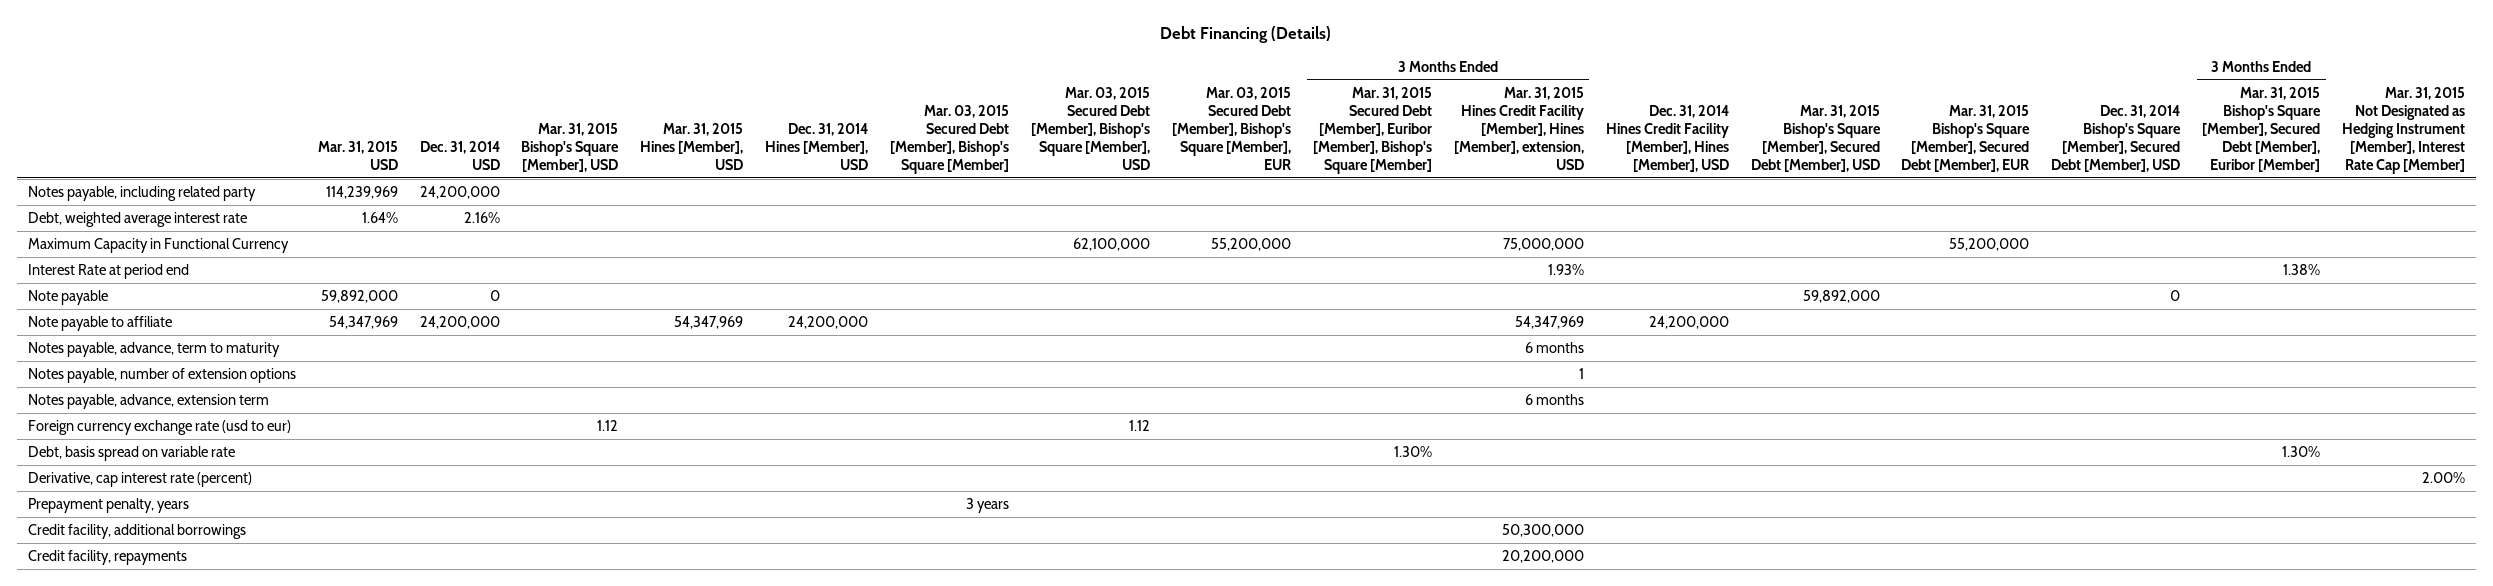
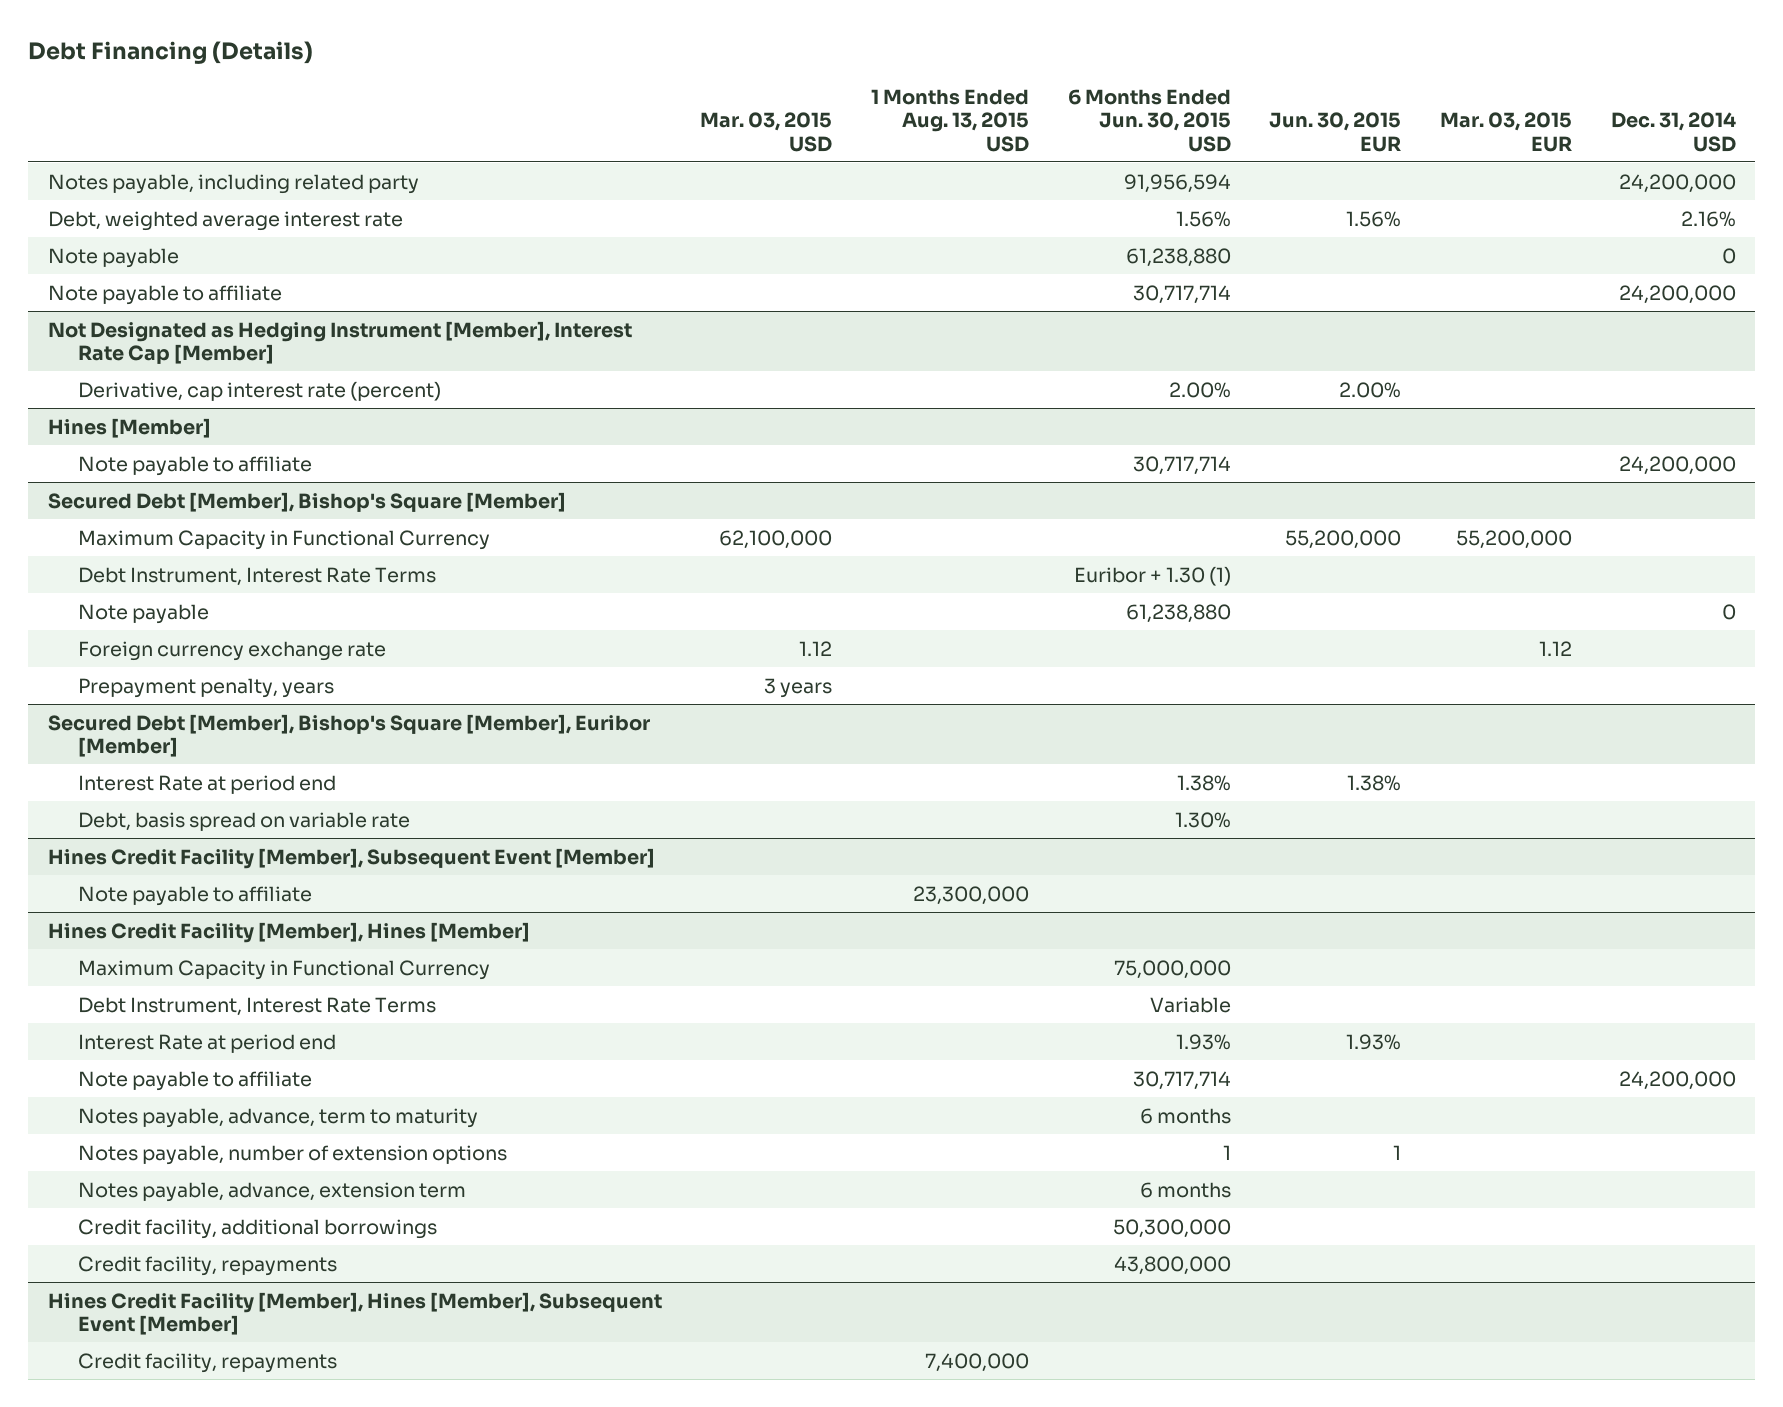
- | Mar. 31, 2015 USD | Dec. 31, 2014 USD | Mar. 31, 2015 Bishop's Square [Member], USD | Mar. 31, 2015 Hines [Member], USD | Dec. 31, 2014 Hines [Member], USD | Mar. 03, 2015 Secured Debt [Member], Bishop's Square [Member] | Mar. 03, 2015 Secured Debt [Member], Bishop's Square [Member], USD | Mar. 03, 2015 Secured Debt [Member], Bishop's Square [Member], EUR | 3 Months Ended Mar. 31, 2015 Secured Debt [Member], Euribor [Member], Bishop's Square [Member] | 3 Months Ended Mar. 31, 2015 Hines Credit Facility [Member], Hines [Member], extension, USD | Dec. 31, 2014 Hines Credit Facility [Member], Hines [Member], USD | Mar. 31, 2015 Bishop's Square [Member], Secured Debt [Member], USD | Mar. 31, 2015 Bishop's Square [Member], Secured Debt [Member], EUR | Dec. 31, 2014 Bishop's Square [Member], Secured Debt [Member], USD | 3 Months Ended Mar. 31, 2015 Bishop's Square [Member], Secured Debt [Member], Euribor [Member] | Mar. 31, 2015 Not Designated as Hedging Instrument [Member], Interest Rate Cap [Member]
+ | Mar. 03, 2015 USD | 1 Months Ended Aug. 13, 2015 USD | 6 Months Ended Jun. 30, 2015 USD | Jun. 30, 2015 EUR | Mar. 03, 2015 EUR | Dec. 31, 2014 USD
- Maximum Capacity in Functional Currency | | | | | | | 62,100,000 | 55,200,000 | | 75,000,000 | | | 55,200,000 | | |
- Interest Rate at period end | | | | | | | | | | 1.93% | | | | | 1.38% |
- Notes payable, advance, term to maturity | | | | | | | | | | 6 months | | | | | |
- Notes payable, number of extension options | | | | | | | | | | 1 | | | | | |
- Notes payable, advance, extension term | | | | | | | | | | 6 months | | | | | |
- Foreign currency exchange rate (usd to eur) | | | 1.12 | | | | 1.12 | | | | | | | | |
- Debt, basis spread on variable rate | | | | | | | | | 1.30% | | | | | | 1.30% |
- Derivative, cap interest rate (percent) | | | | | | | | | | | | | | | | 2.00%
- Prepayment penalty, years | | | | | | 3 years | | | | | | | | | |
- Credit facility, additional borrowings | | | | | | | | | | 50,300,000 | | | | | |
- Credit facility, repayments | | | | | | | | | | 20,200,000 | | | | | |
+ Not Designated as Hedging Instrument [Member], Interest Rate Cap [Member]
+ Derivative, cap interest rate (percent) | | | 2.00% | 2.00% | |
+ Hines [Member]
+ Note payable to affiliate | | | 30,717,714 | | | 24,200,000
+ Secured Debt [Member], Bishop's Square [Member]
+ Maximum Capacity in Functional Currency | 62,100,000 | | | 55,200,000 | 55,200,000 |
+ Debt Instrument, Interest Rate Terms | | | Euribor + 1.30 (1) | | |
+ Note payable | | | 61,238,880 | | | 0
+ Foreign currency exchange rate | 1.12 | | | | 1.12 |
+ Prepayment penalty, years | 3 years | | | | |
+ Secured Debt [Member], Bishop's Square [Member], Euribor [Member]
+ Interest Rate at period end | | | 1.38% | 1.38% | |
+ Debt, basis spread on variable rate | | | 1.30% | | |
+ Hines Credit Facility [Member], Subsequent Event [Member]
+ Note payable to affiliate | | 23,300,000 | | | |
+ Hines Credit Facility [Member], Hines [Member]
+ Maximum Capacity in Functional Currency | | | 75,000,000 | | |
+ Debt Instrument, Interest Rate Terms | | | Variable | | |
+ Interest Rate at period end | | | 1.93% | 1.93% | |
+ Note payable to affiliate | | | 30,717,714 | | | 24,200,000
+ Notes payable, advance, term to maturity | | | 6 months | | |
+ Notes payable, number of extension options | | | 1 | 1 | |
+ Notes payable, advance, extension term | | | 6 months | | |
+ Credit facility, additional borrowings | | | 50,300,000 | | |
+ Credit facility, repayments | | | 43,800,000 | | |
+ Hines Credit Facility [Member], Hines [Member], Subsequent Event [Member]
+ Credit facility, repayments | | 7,400,000 | | | |

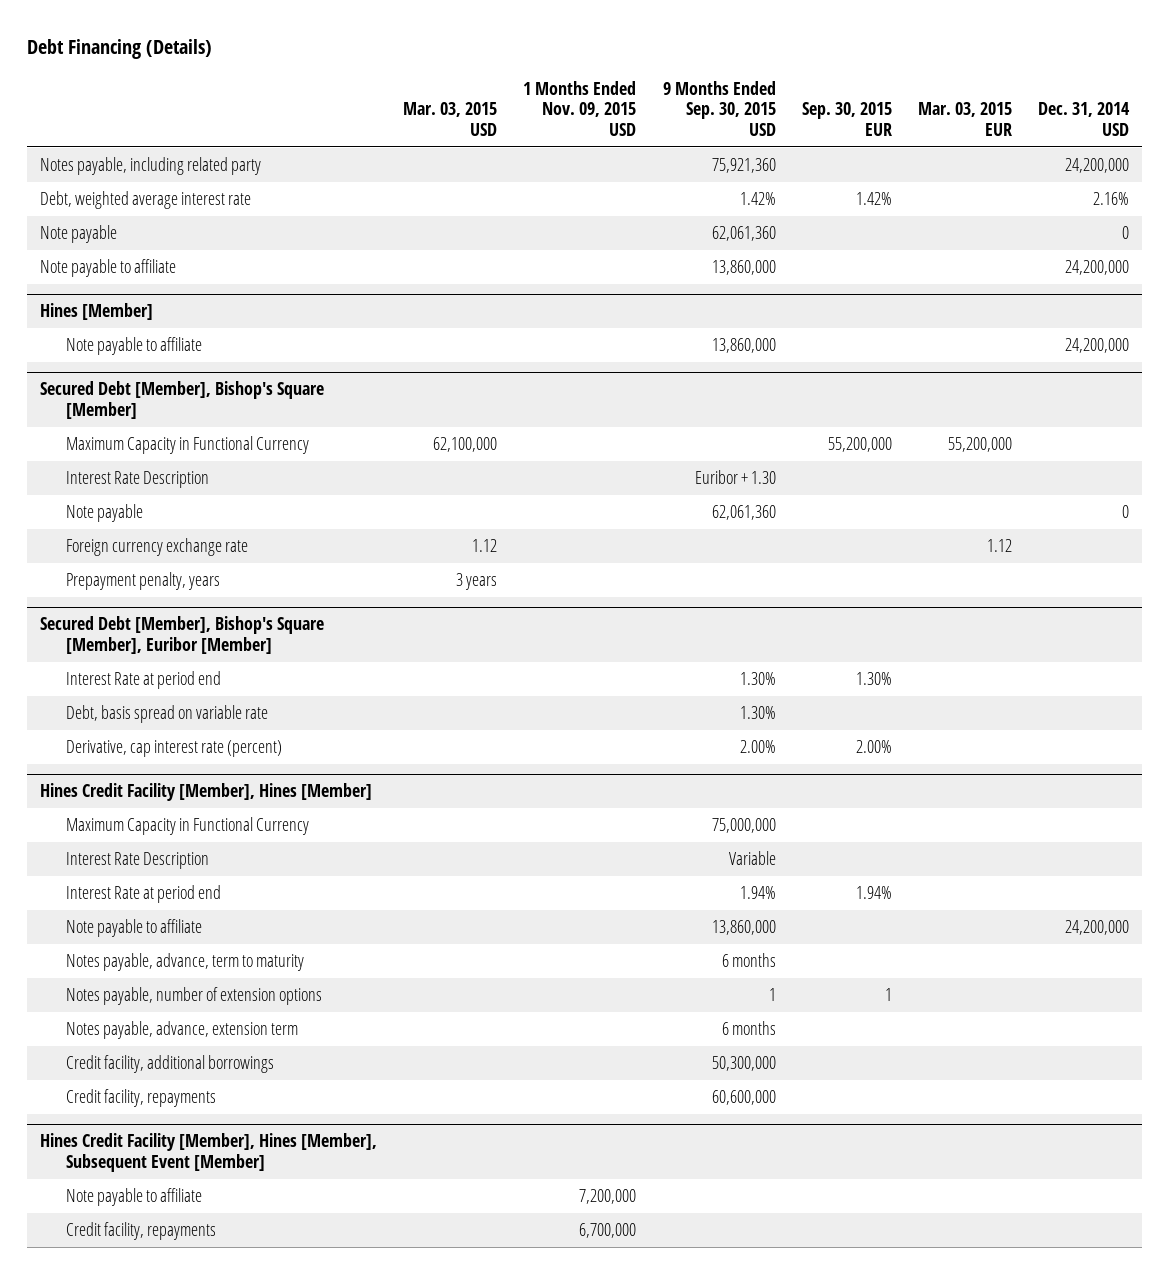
- | Mar. 03, 2015 USD | 1 Months Ended Aug. 13, 2015 USD | 6 Months Ended Jun. 30, 2015 USD | Jun. 30, 2015 EUR | Mar. 03, 2015 EUR | Dec. 31, 2014 USD
+ | Mar. 03, 2015 USD | 1 Months Ended Nov. 09, 2015 USD | 9 Months Ended Sep. 30, 2015 USD | Sep. 30, 2015 EUR | Mar. 03, 2015 EUR | Dec. 31, 2014 USD
- Not Designated as Hedging Instrument [Member], Interest Rate Cap [Member]
- Derivative, cap interest rate (percent) | | | 2.00% | 2.00% | |
@ Secured Debt [Member], Bishop's Square [Member]
- Debt Instrument, Interest Rate Terms | | | Euribor + 1.30 (1) | | |
+ Interest Rate Description | | | Euribor + 1.30 | | |
- Hines Credit Facility [Member], Subsequent Event [Member]
- Note payable to affiliate | | 23,300,000 | | | |
@ Secured Debt [Member], Bishop's Square [Member], Euribor [Member]
+ Derivative, cap interest rate (percent) | | | 2.00% | 2.00% | |
@ Hines Credit Facility [Member], Hines [Member]
- Debt Instrument, Interest Rate Terms | | | Variable | | |
+ Interest Rate Description | | | Variable | | |
@ Hines Credit Facility [Member], Hines [Member], Subsequent Event [Member]
+ Note payable to affiliate | | 7,200,000 | | | |

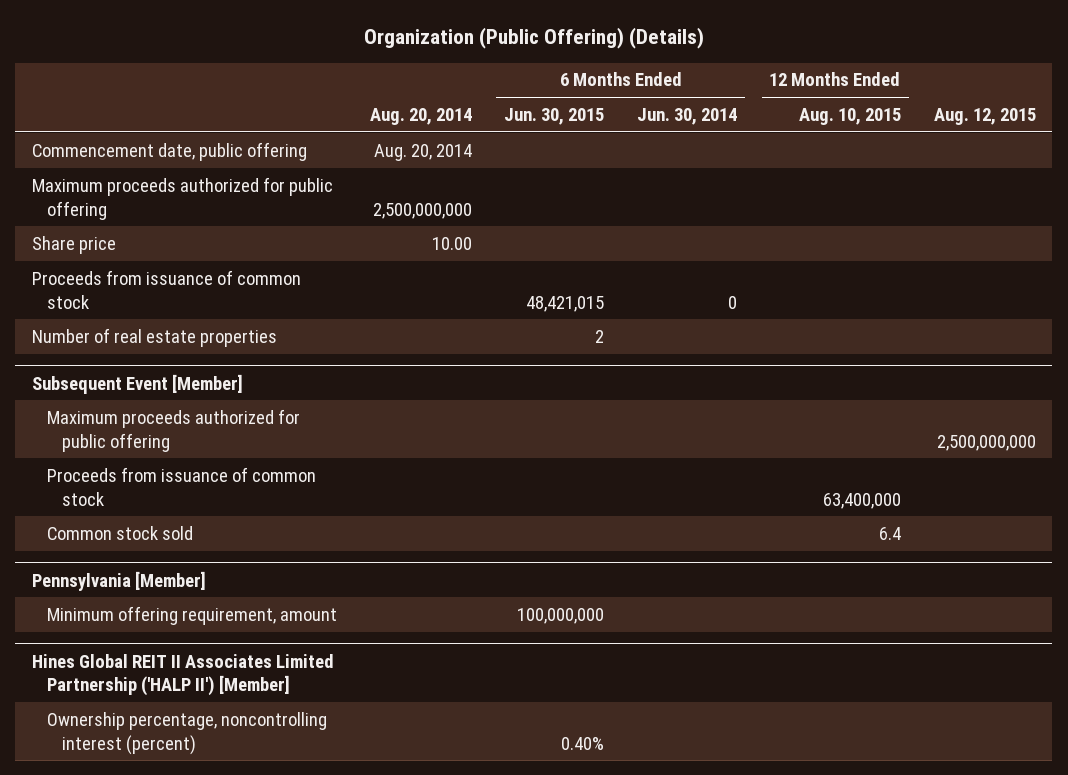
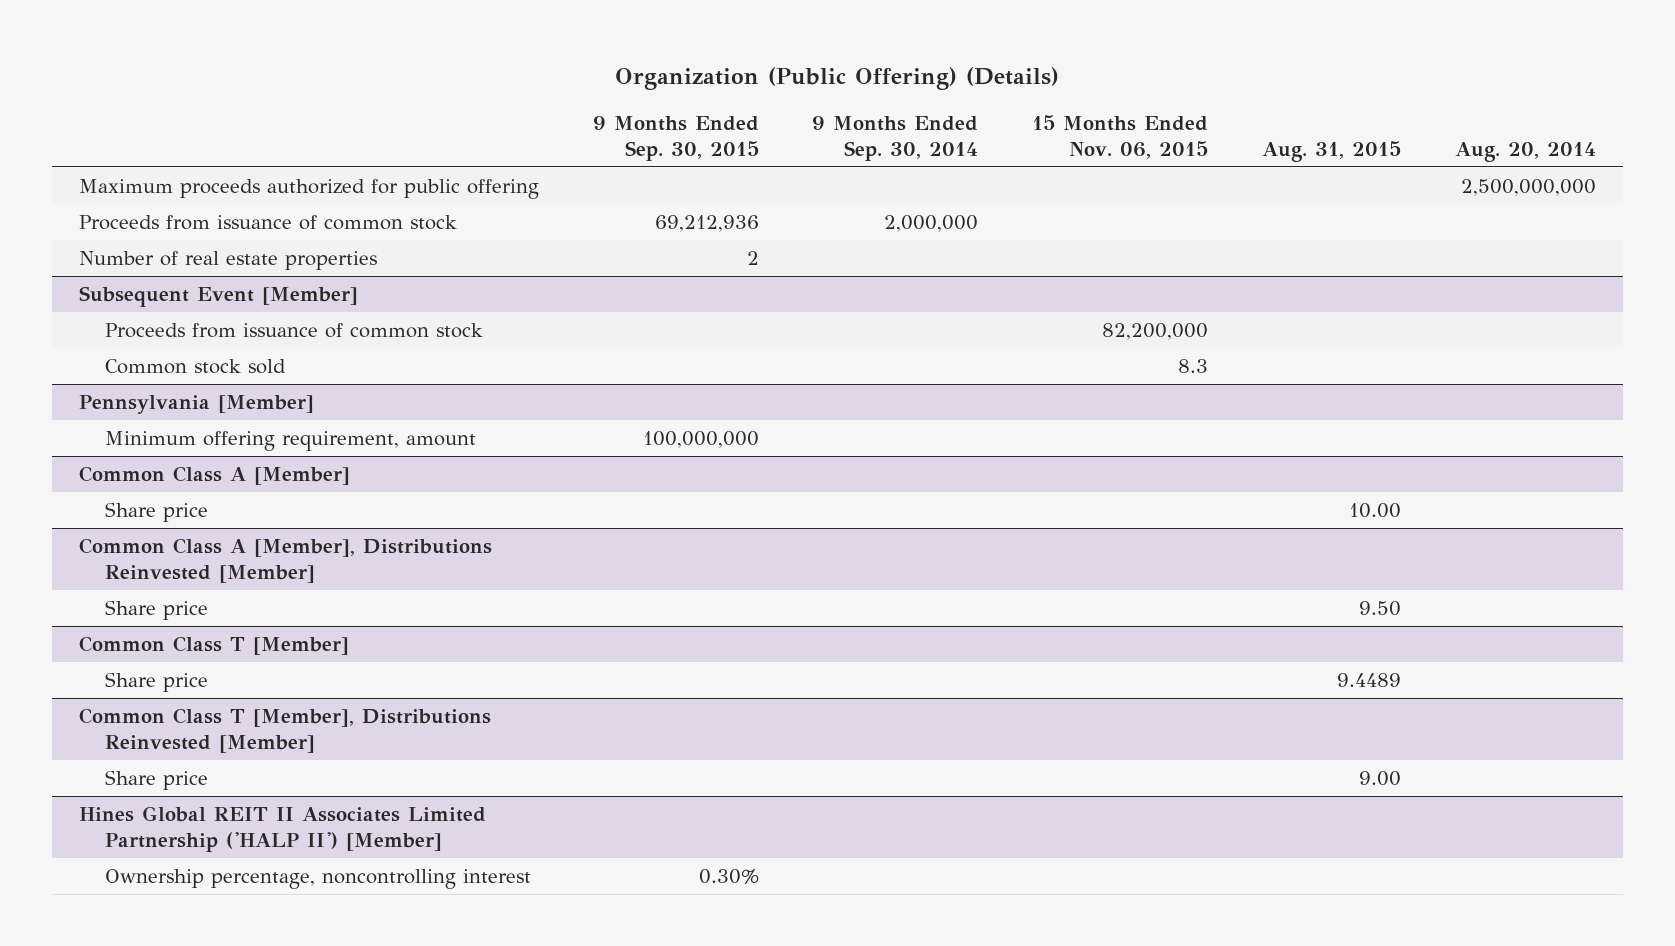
- | Aug. 20, 2014 | 6 Months Ended Jun. 30, 2015 | 6 Months Ended Jun. 30, 2014 | 12 Months Ended Aug. 10, 2015 | Aug. 12, 2015
+ | 9 Months Ended Sep. 30, 2015 | 9 Months Ended Sep. 30, 2014 | 15 Months Ended Nov. 06, 2015 | Aug. 31, 2015 | Aug. 20, 2014
- Commencement date, public offering | Aug. 20, 2014 | | | |
- Share price | 10.00 | | | |
@ Subsequent Event [Member]
- Maximum proceeds authorized for public offering | | | | | 2,500,000,000
+ Common Class A [Member]
+ Share price | | | | 10.00 |
+ Common Class A [Member], Distributions Reinvested [Member]
+ Share price | | | | 9.50 |
+ Common Class T [Member]
+ Share price | | | | 9.4489 |
+ Common Class T [Member], Distributions Reinvested [Member]
+ Share price | | | | 9.00 |
@ Hines Global REIT II Associates Limited Partnership ('HALP II') [Member]
- Ownership percentage, noncontrolling interest (percent) | | 0.40% | | |
+ Ownership percentage, noncontrolling interest | 0.30% | | | |

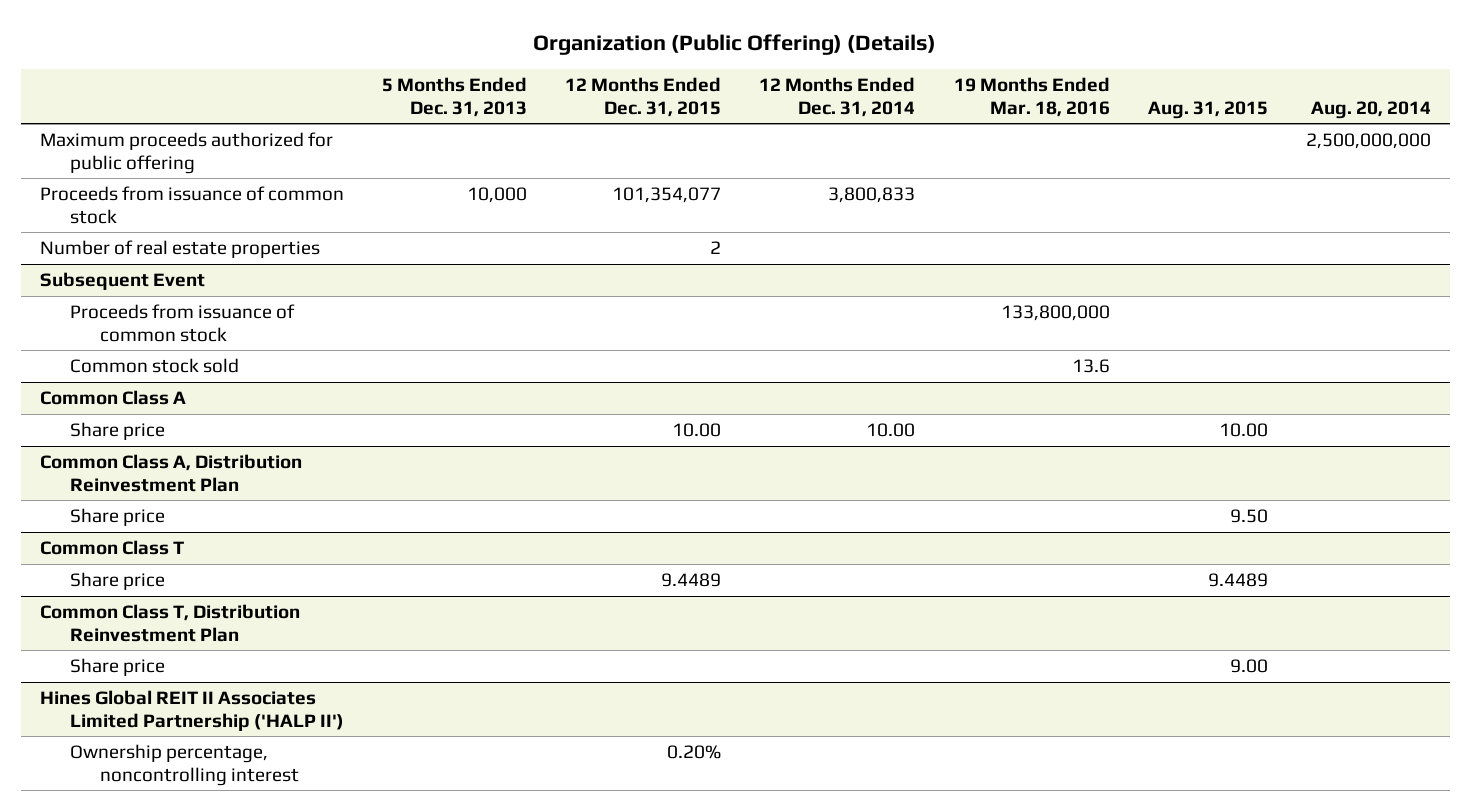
- | 9 Months Ended Sep. 30, 2015 | 9 Months Ended Sep. 30, 2014 | 15 Months Ended Nov. 06, 2015 | Aug. 31, 2015 | Aug. 20, 2014
+ | 5 Months Ended Dec. 31, 2013 | 12 Months Ended Dec. 31, 2015 | 12 Months Ended Dec. 31, 2014 | 19 Months Ended Mar. 18, 2016 | Aug. 31, 2015 | Aug. 20, 2014
- Subsequent Event [Member]
+ Subsequent Event
- Pennsylvania [Member]
- Minimum offering requirement, amount | 100,000,000 | | | |
- Common Class A [Member]
+ Common Class A
- Common Class A [Member], Distributions Reinvested [Member]
+ Common Class A, Distribution Reinvestment Plan
- Common Class T [Member]
+ Common Class T
- Common Class T [Member], Distributions Reinvested [Member]
+ Common Class T, Distribution Reinvestment Plan
- Hines Global REIT II Associates Limited Partnership ('HALP II') [Member]
+ Hines Global REIT II Associates Limited Partnership ('HALP II')

